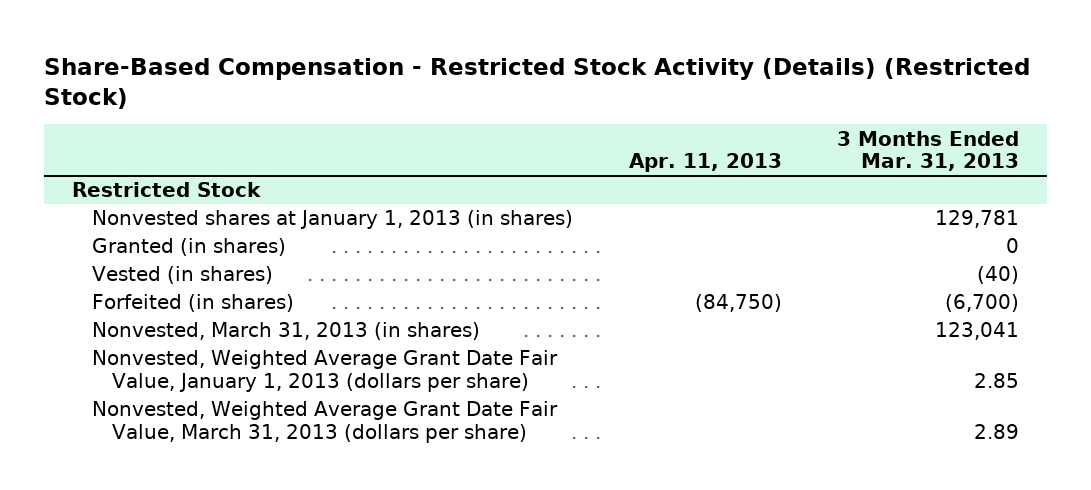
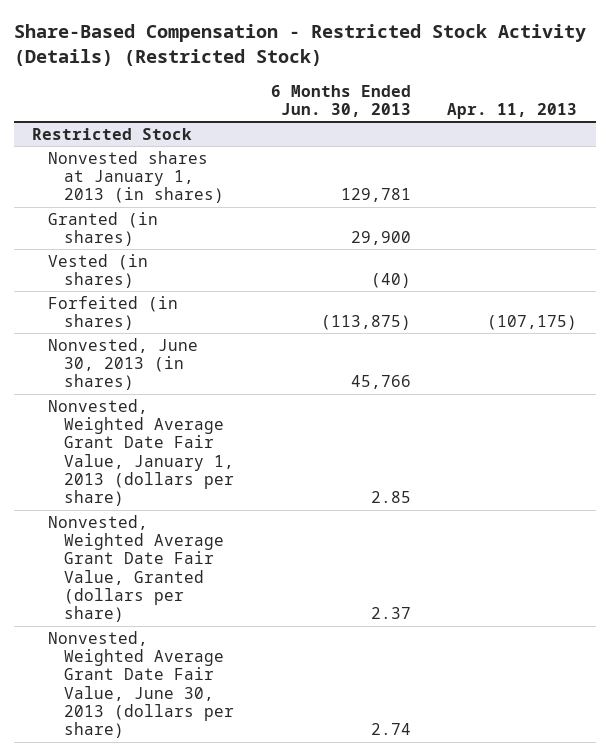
- | Apr. 11, 2013 | 3 Months Ended Mar. 31, 2013
+ | 6 Months Ended Jun. 30, 2013 | Apr. 11, 2013
@ Restricted Stock
- Forfeited (in shares) | (84,750) | (6,700)
- Nonvested, March 31, 2013 (in shares) | | 123,041
+ Forfeited (in shares) | (113,875) | (107,175)
+ Nonvested, June 30, 2013 (in shares) | 45,766 |
- Nonvested, Weighted Average Grant Date Fair Value, March 31, 2013 (dollars per share) | | 2.89
+ Nonvested, Weighted Average Grant Date Fair Value, Granted (dollars per share) | 2.37 |
+ Nonvested, Weighted Average Grant Date Fair Value, June 30, 2013 (dollars per share) | 2.74 |

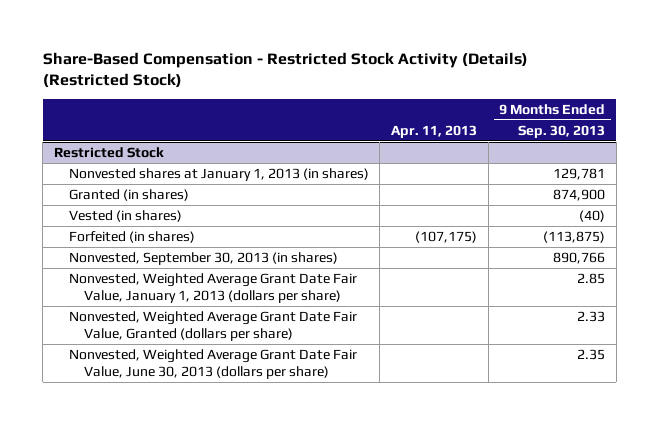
- | 6 Months Ended Jun. 30, 2013 | Apr. 11, 2013
+ | Apr. 11, 2013 | 9 Months Ended Sep. 30, 2013
@ Restricted Stock
- Nonvested, June 30, 2013 (in shares) | 45,766 |
+ Nonvested, September 30, 2013 (in shares) | | 890,766

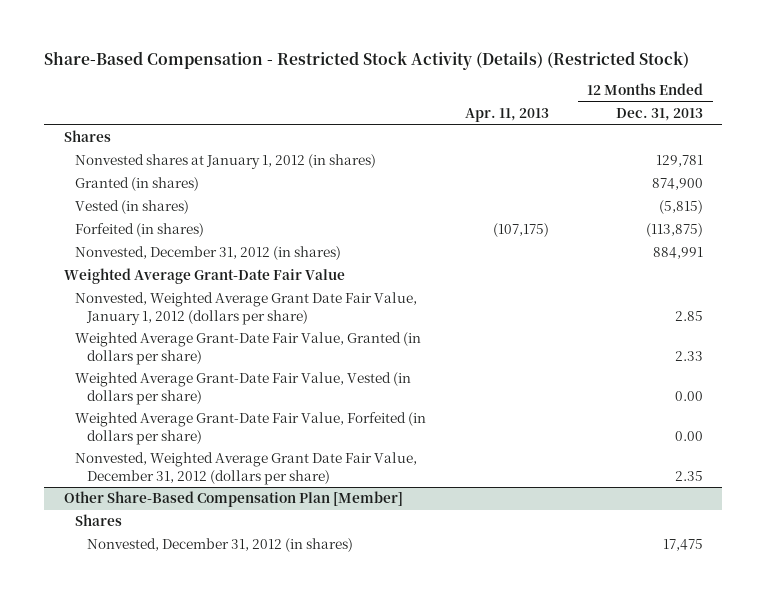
- | Apr. 11, 2013 | 9 Months Ended Sep. 30, 2013
+ | Apr. 11, 2013 | 12 Months Ended Dec. 31, 2013
- Restricted Stock
- Nonvested shares at January 1, 2013 (in shares) | | 129,781
+ Shares
+ Nonvested shares at January 1, 2012 (in shares) | | 129,781
- Nonvested, September 30, 2013 (in shares) | | 890,766
- Nonvested, Weighted Average Grant Date Fair Value, January 1, 2013 (dollars per share) | | 2.85
- Nonvested, Weighted Average Grant Date Fair Value, Granted (dollars per share) | | 2.33
- Nonvested, Weighted Average Grant Date Fair Value, June 30, 2013 (dollars per share) | | 2.35
+ Nonvested, December 31, 2012 (in shares) | | 884,991
+ Weighted Average Grant-Date Fair Value
+ Nonvested, Weighted Average Grant Date Fair Value, January 1, 2012 (dollars per share) | | 2.85
+ Weighted Average Grant-Date Fair Value, Granted (in dollars per share) | | 2.33
+ Weighted Average Grant-Date Fair Value, Vested (in dollars per share) | | 0.00
+ Weighted Average Grant-Date Fair Value, Forfeited (in dollars per share) | | 0.00
+ Nonvested, Weighted Average Grant Date Fair Value, December 31, 2012 (dollars per share) | | 2.35
+ Other Share-Based Compensation Plan [Member]
+ Shares
+ Nonvested, December 31, 2012 (in shares) | | 17,475

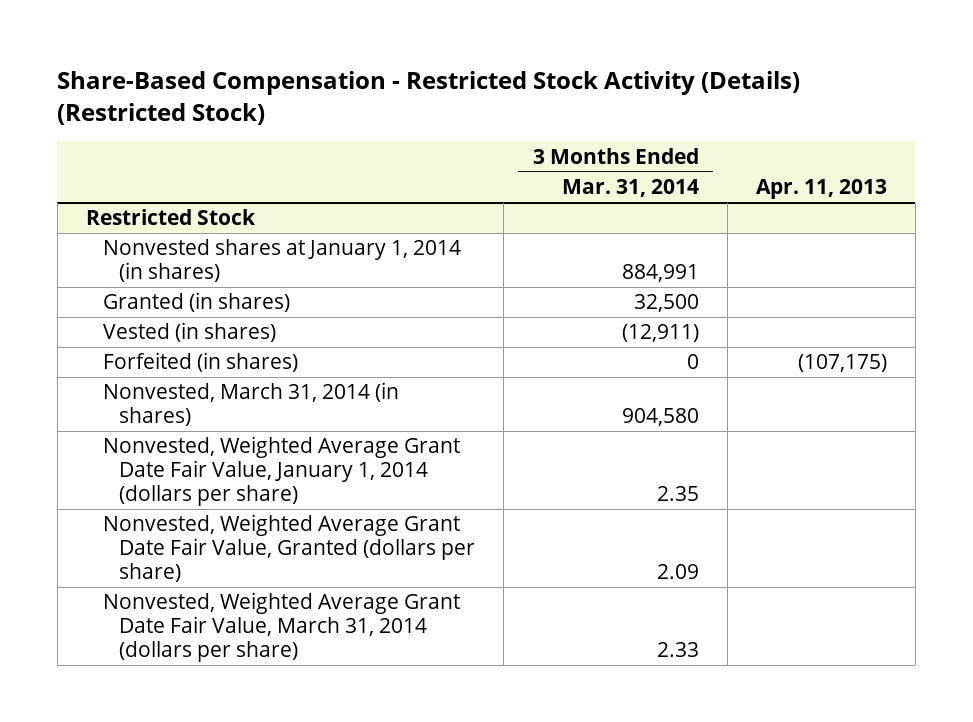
- | Apr. 11, 2013 | 12 Months Ended Dec. 31, 2013
+ | 3 Months Ended Mar. 31, 2014 | Apr. 11, 2013
- Shares
- Nonvested shares at January 1, 2012 (in shares) | | 129,781
+ Restricted Stock
+ Nonvested shares at January 1, 2014 (in shares) | 884,991 |
- Nonvested, December 31, 2012 (in shares) | | 884,991
- Weighted Average Grant-Date Fair Value
- Nonvested, Weighted Average Grant Date Fair Value, January 1, 2012 (dollars per share) | | 2.85
- Weighted Average Grant-Date Fair Value, Granted (in dollars per share) | | 2.33
- Weighted Average Grant-Date Fair Value, Vested (in dollars per share) | | 0.00
- Weighted Average Grant-Date Fair Value, Forfeited (in dollars per share) | | 0.00
- Nonvested, Weighted Average Grant Date Fair Value, December 31, 2012 (dollars per share) | | 2.35
- Other Share-Based Compensation Plan [Member]
- Shares
- Nonvested, December 31, 2012 (in shares) | | 17,475
+ Nonvested, March 31, 2014 (in shares) | 904,580 |
+ Nonvested, Weighted Average Grant Date Fair Value, January 1, 2014 (dollars per share) | 2.35 |
+ Nonvested, Weighted Average Grant Date Fair Value, Granted (dollars per share) | 2.09 |
+ Nonvested, Weighted Average Grant Date Fair Value, March 31, 2014 (dollars per share) | 2.33 |

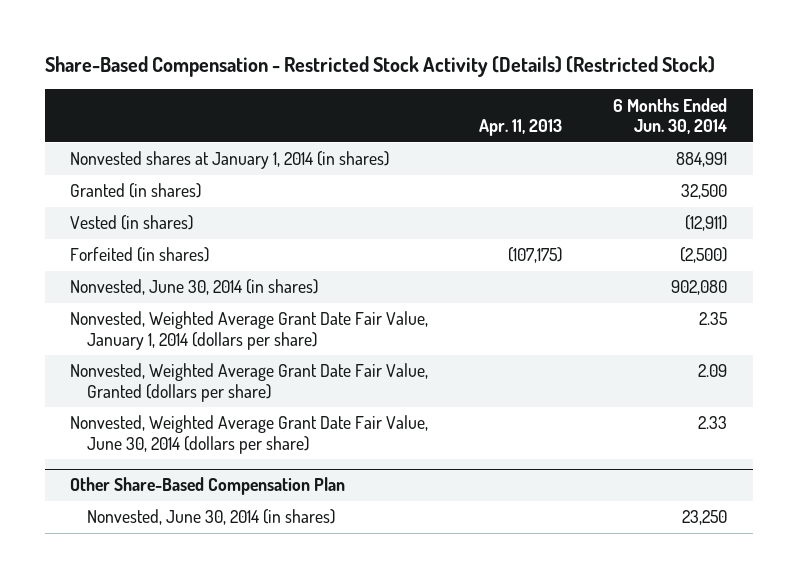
- | 3 Months Ended Mar. 31, 2014 | Apr. 11, 2013
+ | Apr. 11, 2013 | 6 Months Ended Jun. 30, 2014
- Restricted Stock
- Nonvested, March 31, 2014 (in shares) | 904,580 |
+ Nonvested, June 30, 2014 (in shares) | | 902,080
- Nonvested, Weighted Average Grant Date Fair Value, March 31, 2014 (dollars per share) | 2.33 |
+ Nonvested, Weighted Average Grant Date Fair Value, June 30, 2014 (dollars per share) | | 2.33
+ Other Share-Based Compensation Plan
+ Nonvested, June 30, 2014 (in shares) | | 23,250

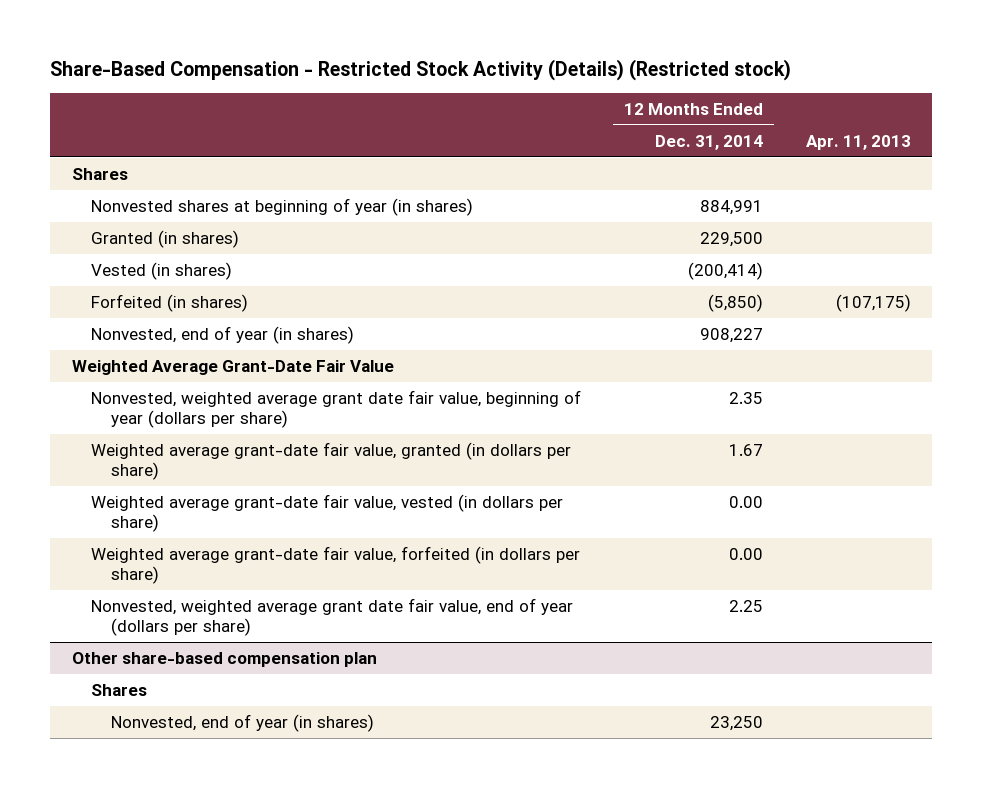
- Share-Based Compensation - Restricted Stock Activity (Details) (Restricted Stock)
+ Share-Based Compensation - Restricted Stock Activity (Details) (Restricted stock)
- | Apr. 11, 2013 | 6 Months Ended Jun. 30, 2014
+ | 12 Months Ended Dec. 31, 2014 | Apr. 11, 2013
- Nonvested shares at January 1, 2014 (in shares) | | 884,991
+ Shares
+ Nonvested shares at beginning of year (in shares) | 884,991 |
- Nonvested, June 30, 2014 (in shares) | | 902,080
- Nonvested, Weighted Average Grant Date Fair Value, January 1, 2014 (dollars per share) | | 2.35
- Nonvested, Weighted Average Grant Date Fair Value, Granted (dollars per share) | | 2.09
- Nonvested, Weighted Average Grant Date Fair Value, June 30, 2014 (dollars per share) | | 2.33
- Other Share-Based Compensation Plan
- Nonvested, June 30, 2014 (in shares) | | 23,250
+ Nonvested, end of year (in shares) | 908,227 |
+ Weighted Average Grant-Date Fair Value
+ Nonvested, weighted average grant date fair value, beginning of year (dollars per share) | 2.35 |
+ Weighted average grant-date fair value, granted (in dollars per share) | 1.67 |
+ Weighted average grant-date fair value, vested (in dollars per share) | 0.00 |
+ Weighted average grant-date fair value, forfeited (in dollars per share) | 0.00 |
+ Nonvested, weighted average grant date fair value, end of year (dollars per share) | 2.25 |
+ Other share-based compensation plan
+ Shares
+ Nonvested, end of year (in shares) | 23,250 |

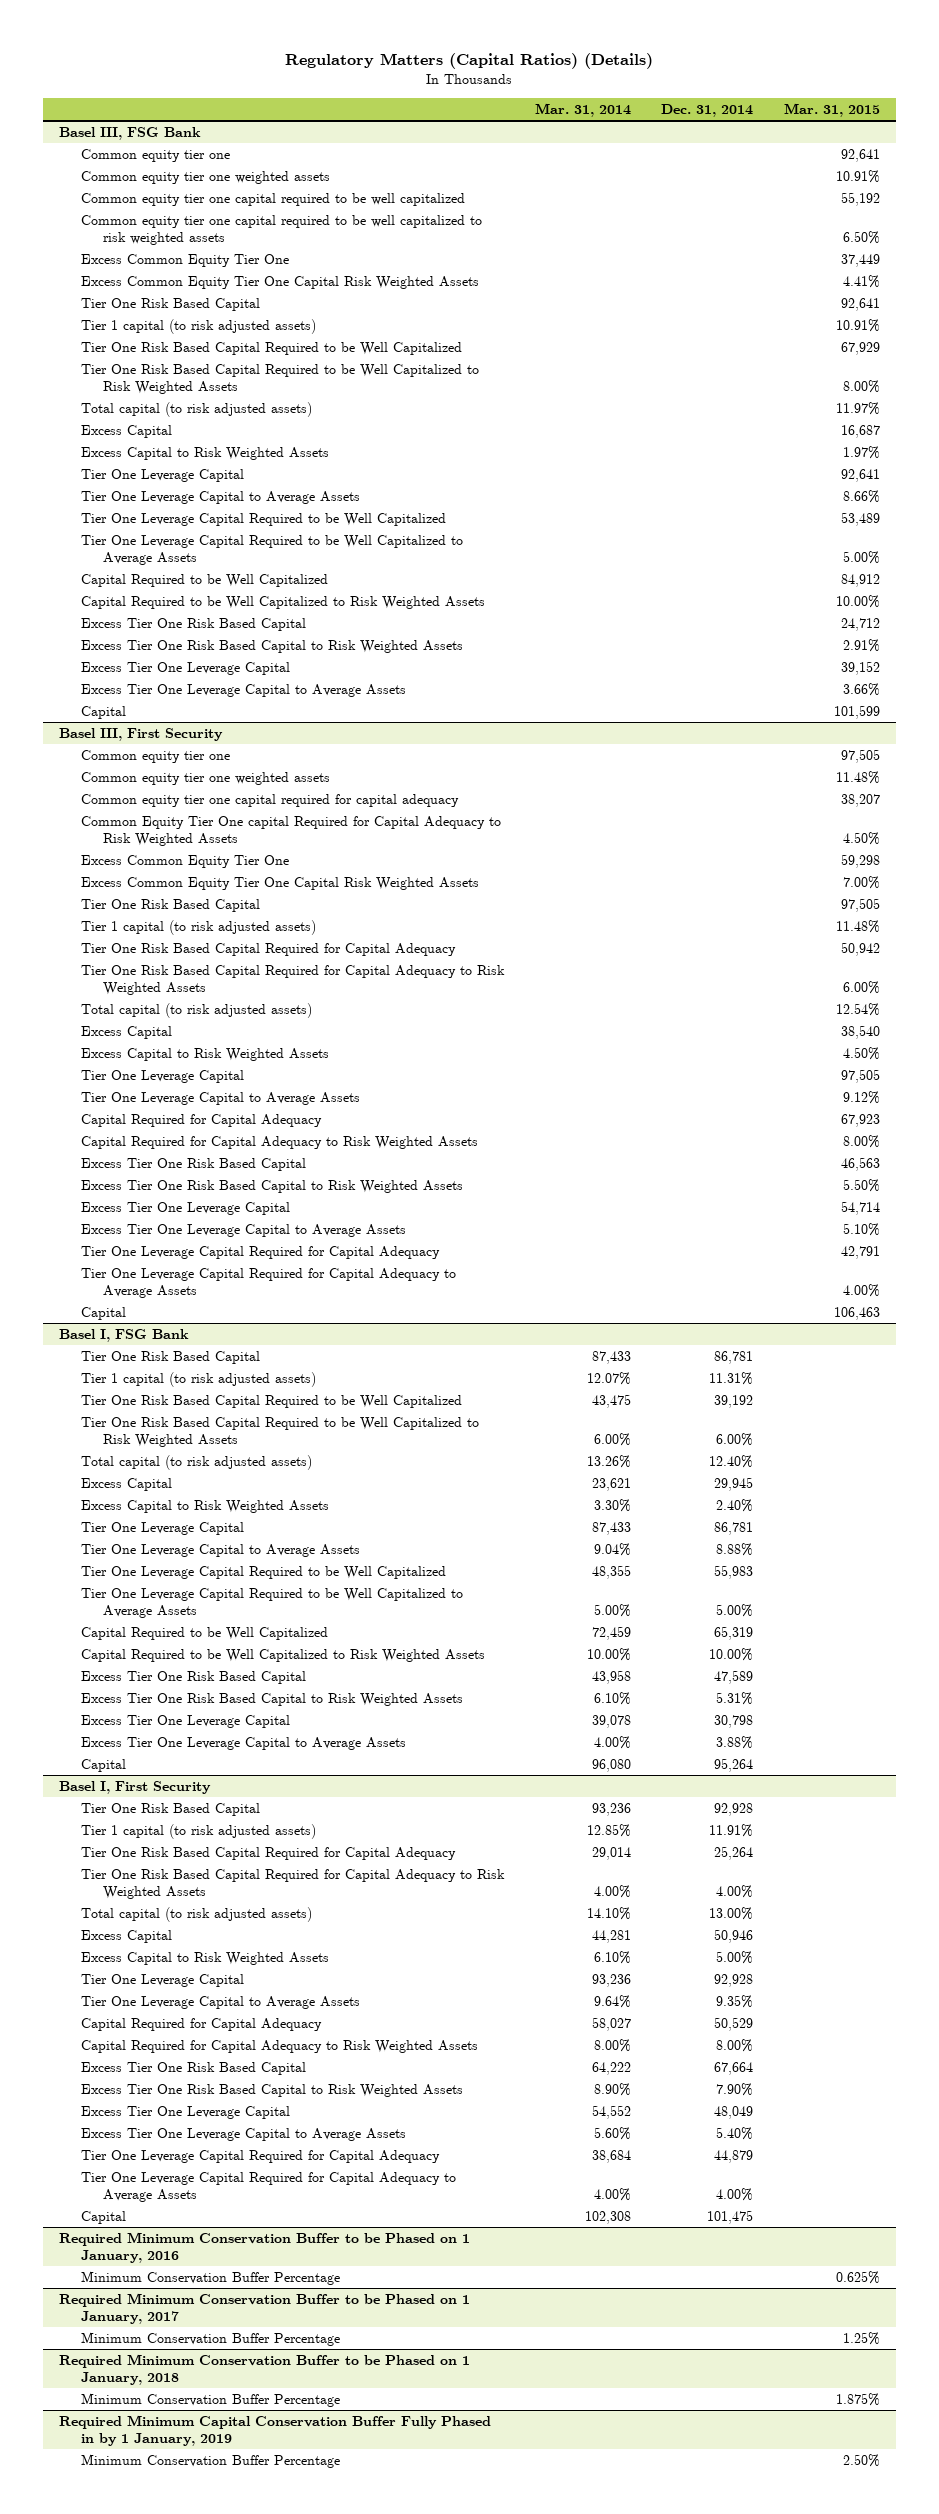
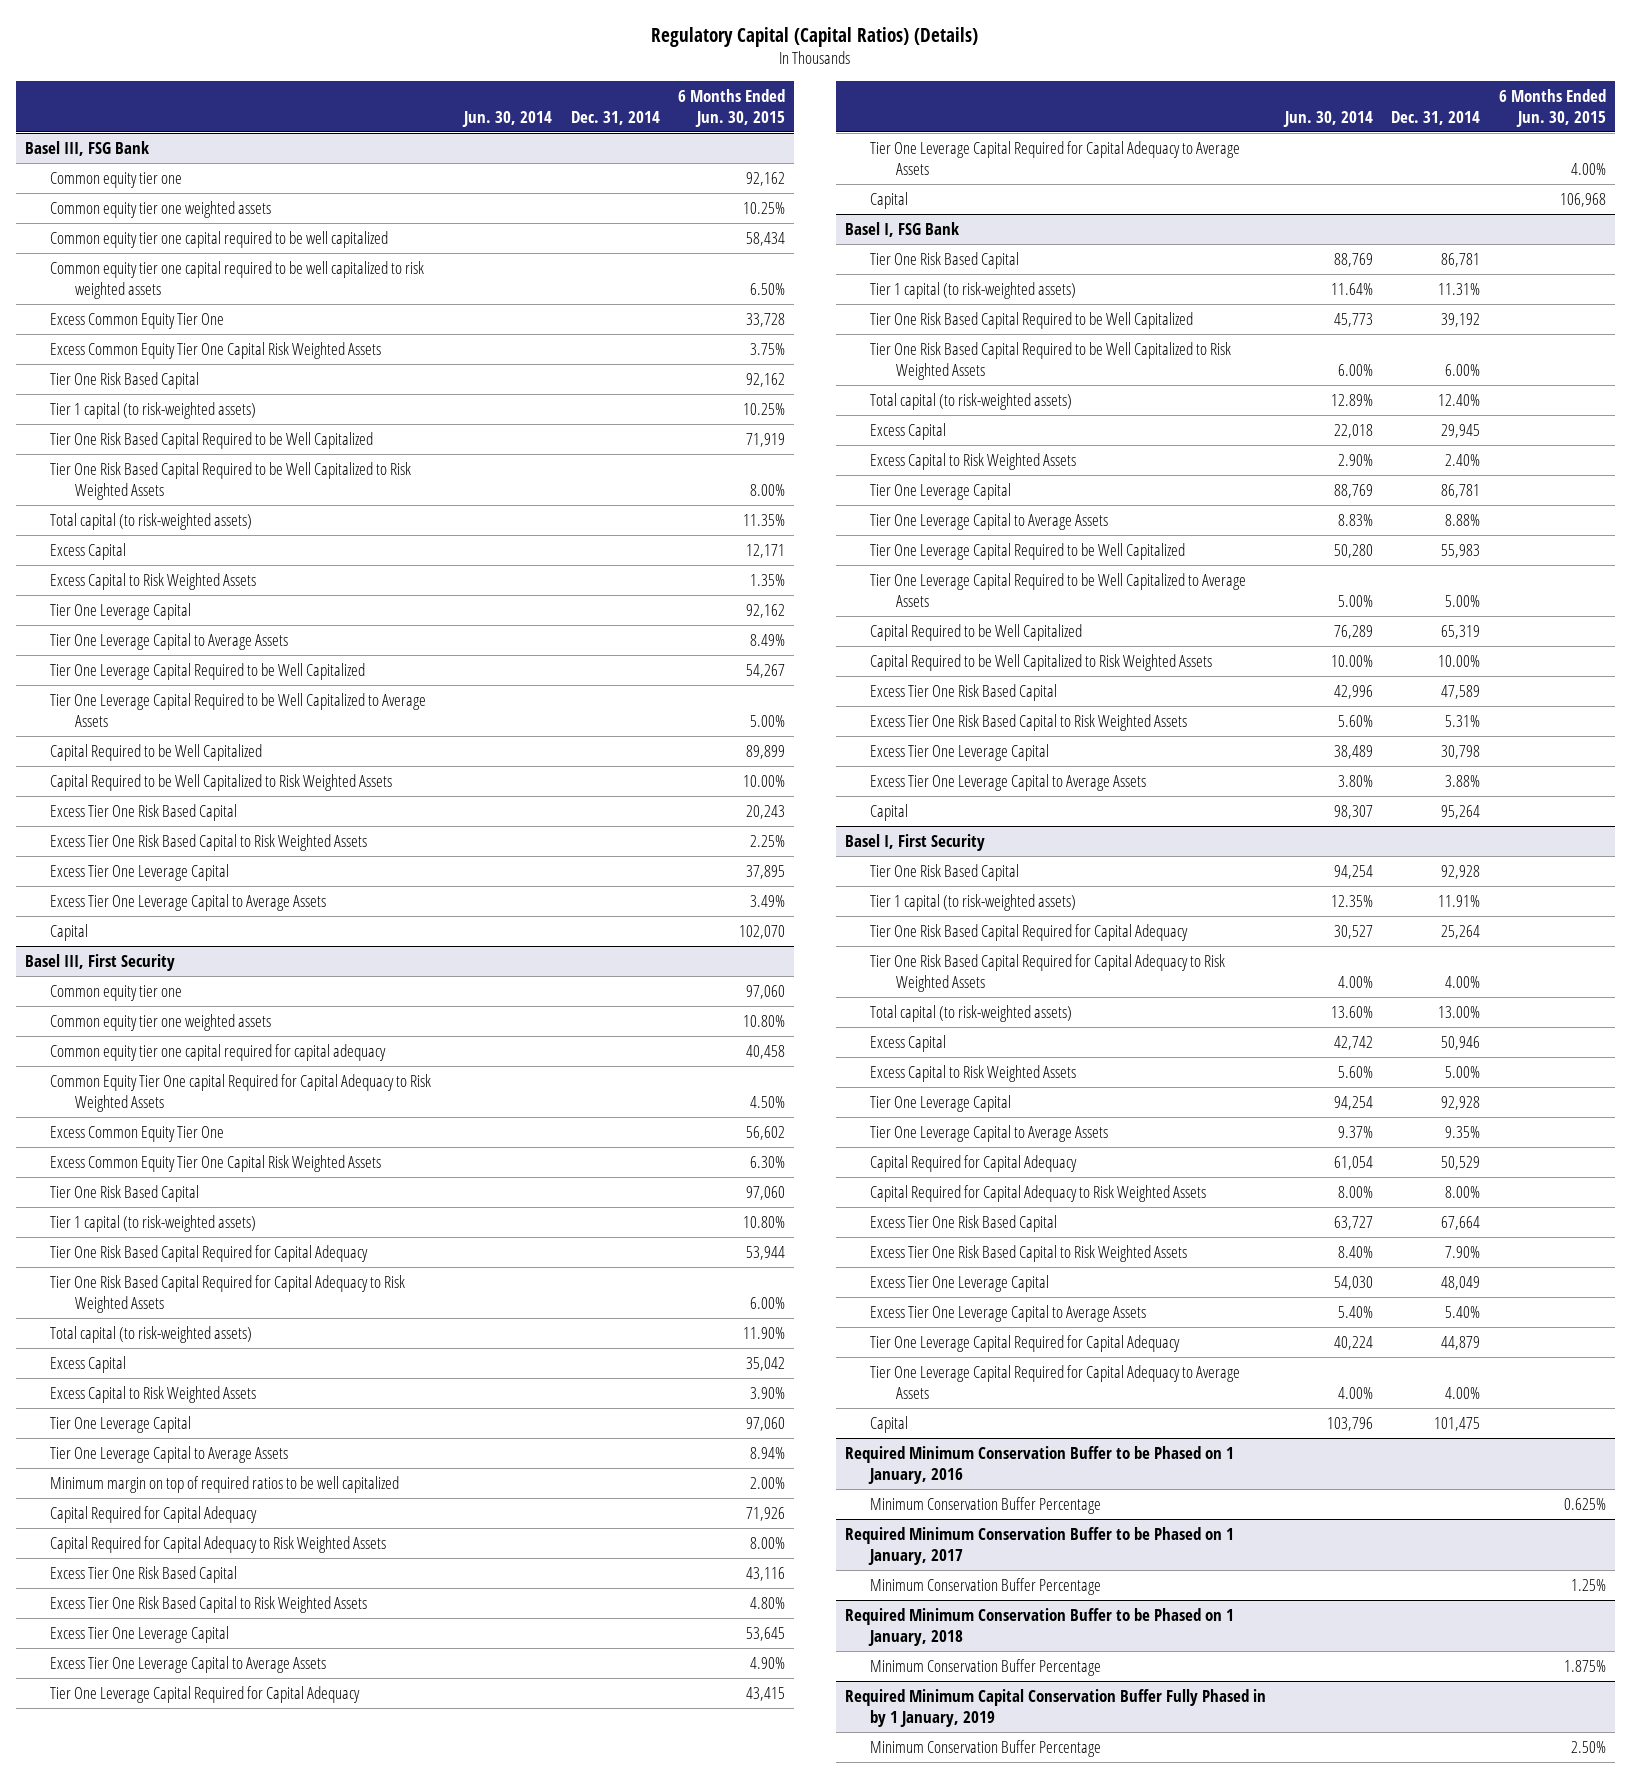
- Regulatory Matters (Capital Ratios) (Details)
+ Regulatory Capital (Capital Ratios) (Details)
- | Mar. 31, 2014 | Dec. 31, 2014 | Mar. 31, 2015
+ | Jun. 30, 2014 | Dec. 31, 2014 | 6 Months Ended Jun. 30, 2015
@ Basel III, FSG Bank
- Tier 1 capital (to risk adjusted assets) | | | 10.91%
+ Tier 1 capital (to risk-weighted assets) | | | 10.25%
- Total capital (to risk adjusted assets) | | | 11.97%
+ Total capital (to risk-weighted assets) | | | 11.35%
@ Basel III, First Security
- Tier 1 capital (to risk adjusted assets) | | | 11.48%
+ Tier 1 capital (to risk-weighted assets) | | | 10.80%
- Total capital (to risk adjusted assets) | | | 12.54%
+ Total capital (to risk-weighted assets) | | | 11.90%
+ Minimum margin on top of required ratios to be well capitalized | | | 2.00%
@ Basel I, FSG Bank
- Tier 1 capital (to risk adjusted assets) | 12.07% | 11.31% |
+ Tier 1 capital (to risk-weighted assets) | 11.64% | 11.31% |
- Total capital (to risk adjusted assets) | 13.26% | 12.40% |
+ Total capital (to risk-weighted assets) | 12.89% | 12.40% |
@ Basel I, First Security
- Tier 1 capital (to risk adjusted assets) | 12.85% | 11.91% |
+ Tier 1 capital (to risk-weighted assets) | 12.35% | 11.91% |
- Total capital (to risk adjusted assets) | 14.10% | 13.00% |
+ Total capital (to risk-weighted assets) | 13.60% | 13.00% |

